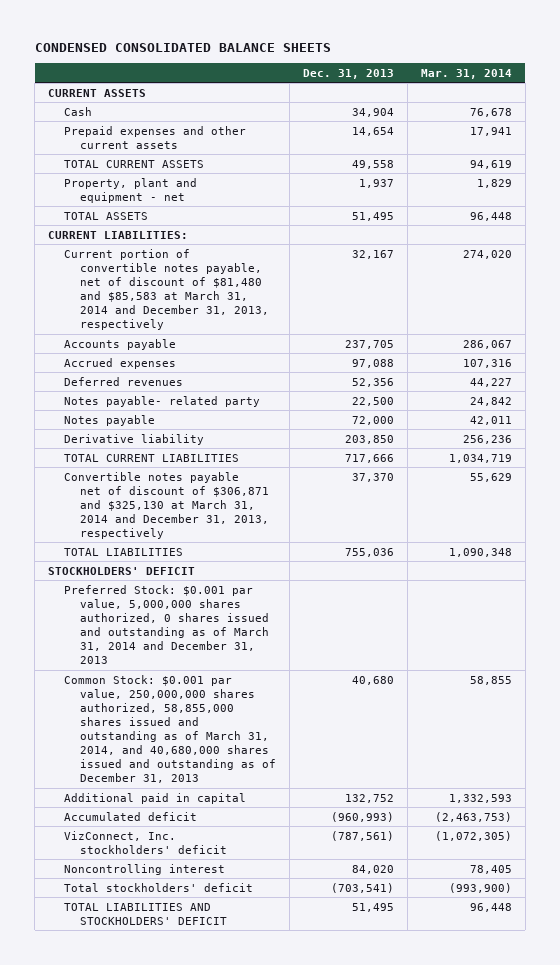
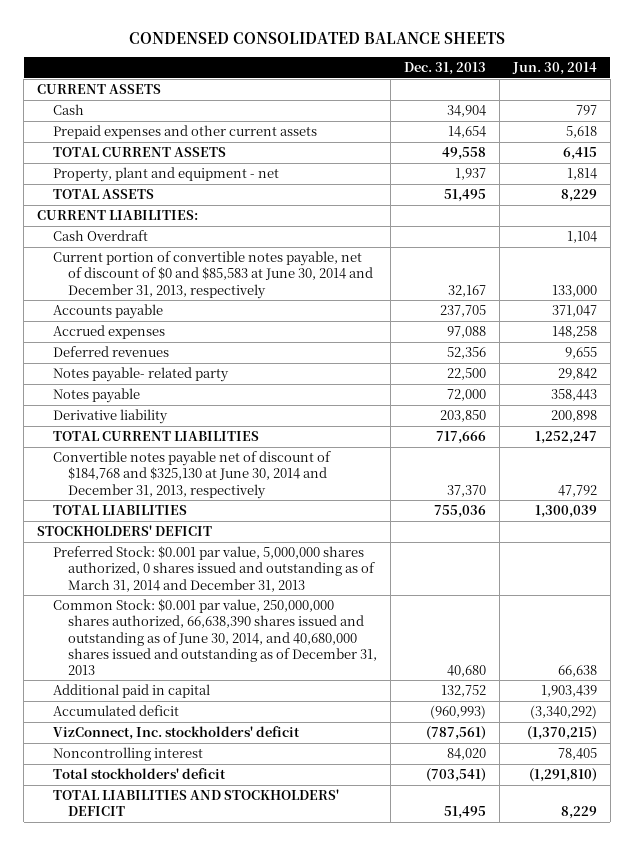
- | Dec. 31, 2013 | Mar. 31, 2014
+ | Dec. 31, 2013 | Jun. 30, 2014
- Current portion of convertible notes payable, net of discount of $81,480 and $85,583 at March 31, 2014 and December 31, 2013, respectively | 32,167 | 274,020
+ Cash Overdraft | | 1,104
+ Current portion of convertible notes payable, net of discount of $0 and $85,583 at June 30, 2014 and December 31, 2013, respectively | 32,167 | 133,000
- Convertible notes payable net of discount of $306,871 and $325,130 at March 31, 2014 and December 31, 2013, respectively | 37,370 | 55,629
+ Convertible notes payable net of discount of $184,768 and $325,130 at June 30, 2014 and December 31, 2013, respectively | 37,370 | 47,792
- Common Stock: $0.001 par value, 250,000,000 shares authorized, 58,855,000 shares issued and outstanding as of March 31, 2014, and 40,680,000 shares issued and outstanding as of December 31, 2013 | 40,680 | 58,855
+ Common Stock: $0.001 par value, 250,000,000 shares authorized, 66,638,390 shares issued and outstanding as of June 30, 2014, and 40,680,000 shares issued and outstanding as of December 31, 2013 | 40,680 | 66,638

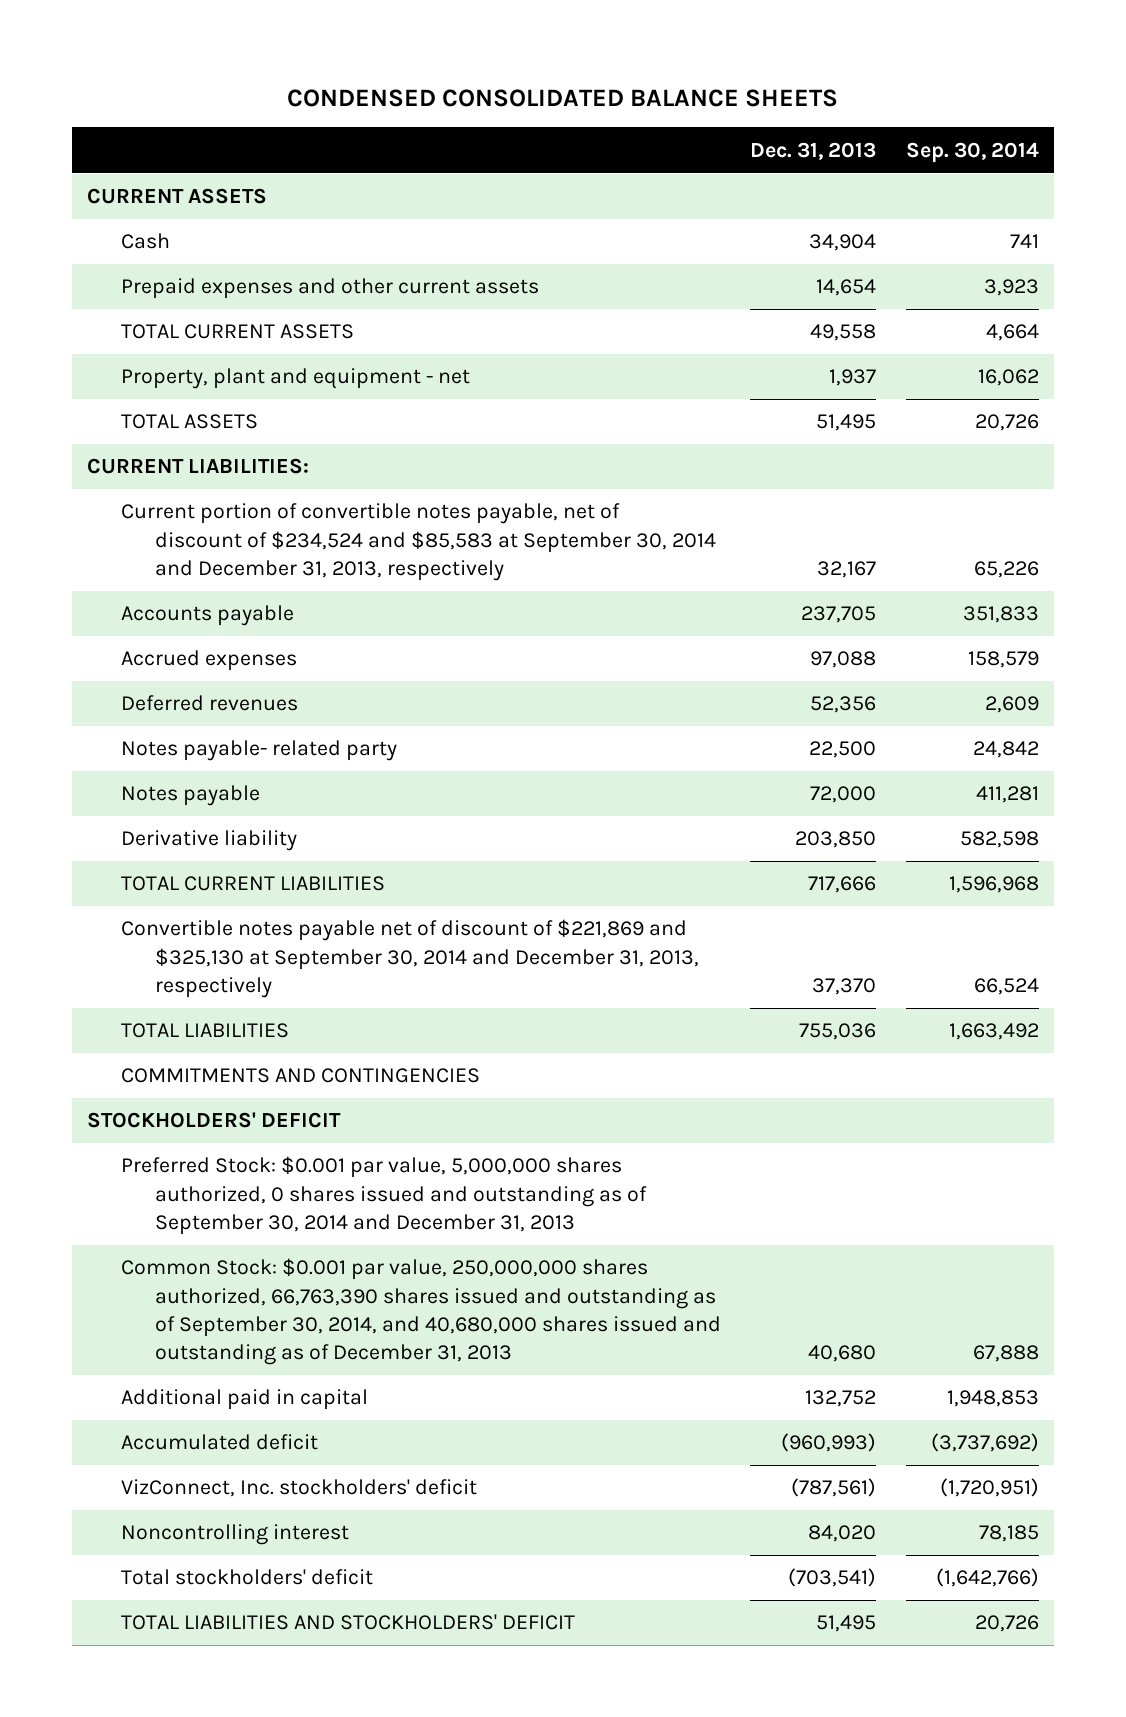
- | Dec. 31, 2013 | Jun. 30, 2014
+ | Dec. 31, 2013 | Sep. 30, 2014
- Cash Overdraft | | 1,104
- Current portion of convertible notes payable, net of discount of $0 and $85,583 at June 30, 2014 and December 31, 2013, respectively | 32,167 | 133,000
+ Current portion of convertible notes payable, net of discount of $234,524 and $85,583 at September 30, 2014 and December 31, 2013, respectively | 32,167 | 65,226
- Convertible notes payable net of discount of $184,768 and $325,130 at June 30, 2014 and December 31, 2013, respectively | 37,370 | 47,792
+ Convertible notes payable net of discount of $221,869 and $325,130 at September 30, 2014 and December 31, 2013, respectively | 37,370 | 66,524
+ COMMITMENTS AND CONTINGENCIES
- Preferred Stock: $0.001 par value, 5,000,000 shares authorized, 0 shares issued and outstanding as of March 31, 2014 and December 31, 2013
- Common Stock: $0.001 par value, 250,000,000 shares authorized, 66,638,390 shares issued and outstanding as of June 30, 2014, and 40,680,000 shares issued and outstanding as of December 31, 2013 | 40,680 | 66,638
+ Preferred Stock: $0.001 par value, 5,000,000 shares authorized, 0 shares issued and outstanding as of September 30, 2014 and December 31, 2013
+ Common Stock: $0.001 par value, 250,000,000 shares authorized, 66,763,390 shares issued and outstanding as of September 30, 2014, and 40,680,000 shares issued and outstanding as of December 31, 2013 | 40,680 | 67,888

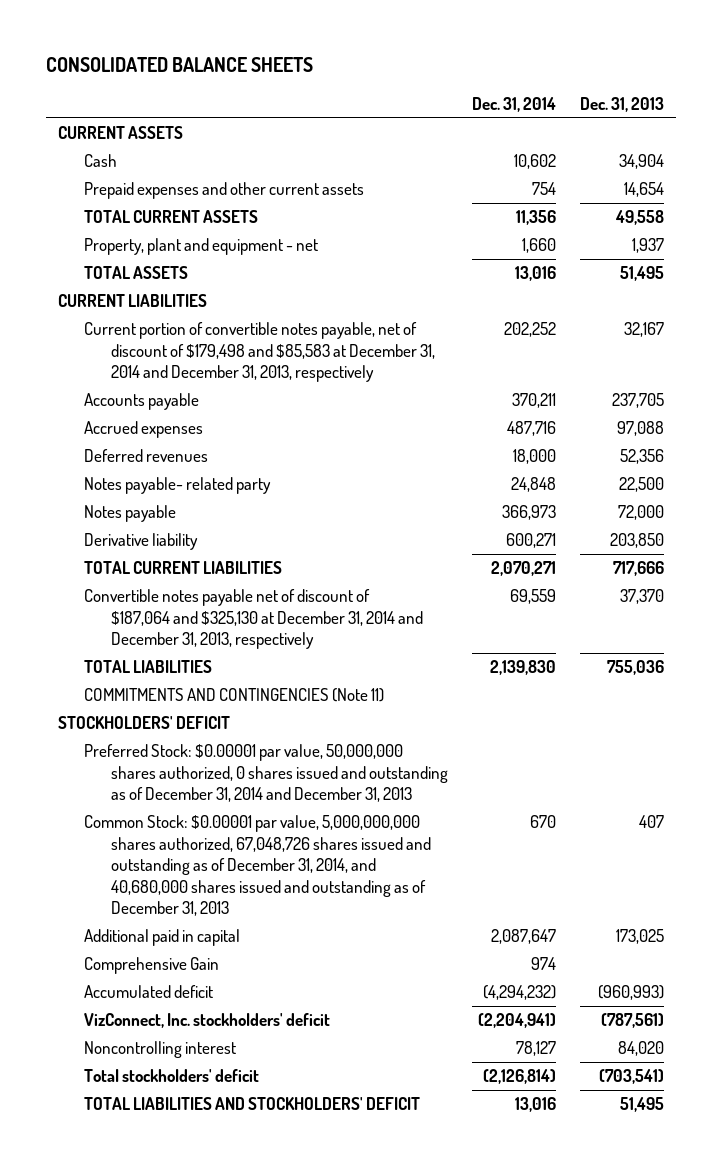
- CONDENSED CONSOLIDATED BALANCE SHEETS
+ CONSOLIDATED BALANCE SHEETS
- | Dec. 31, 2013 | Sep. 30, 2014
+ | Dec. 31, 2014 | Dec. 31, 2013
- CURRENT LIABILITIES:
- Current portion of convertible notes payable, net of discount of $234,524 and $85,583 at September 30, 2014 and December 31, 2013, respectively | 32,167 | 65,226
+ CURRENT LIABILITIES
+ Current portion of convertible notes payable, net of discount of $179,498 and $85,583 at December 31, 2014 and December 31, 2013, respectively | 202,252 | 32,167
- Convertible notes payable net of discount of $221,869 and $325,130 at September 30, 2014 and December 31, 2013, respectively | 37,370 | 66,524
+ Convertible notes payable net of discount of $187,064 and $325,130 at December 31, 2014 and December 31, 2013, respectively | 69,559 | 37,370
- COMMITMENTS AND CONTINGENCIES
+ COMMITMENTS AND CONTINGENCIES (Note 11)
- Preferred Stock: $0.001 par value, 5,000,000 shares authorized, 0 shares issued and outstanding as of September 30, 2014 and December 31, 2013
- Common Stock: $0.001 par value, 250,000,000 shares authorized, 66,763,390 shares issued and outstanding as of September 30, 2014, and 40,680,000 shares issued and outstanding as of December 31, 2013 | 40,680 | 67,888
- Additional paid in capital | 132,752 | 1,948,853
+ Preferred Stock: $0.00001 par value, 50,000,000 shares authorized, 0 shares issued and outstanding as of December 31, 2014 and December 31, 2013
+ Common Stock: $0.00001 par value, 5,000,000,000 shares authorized, 67,048,726 shares issued and outstanding as of December 31, 2014, and 40,680,000 shares issued and outstanding as of December 31, 2013 | 670 | 407
+ Additional paid in capital | 2,087,647 | 173,025
+ Comprehensive Gain | 974 |

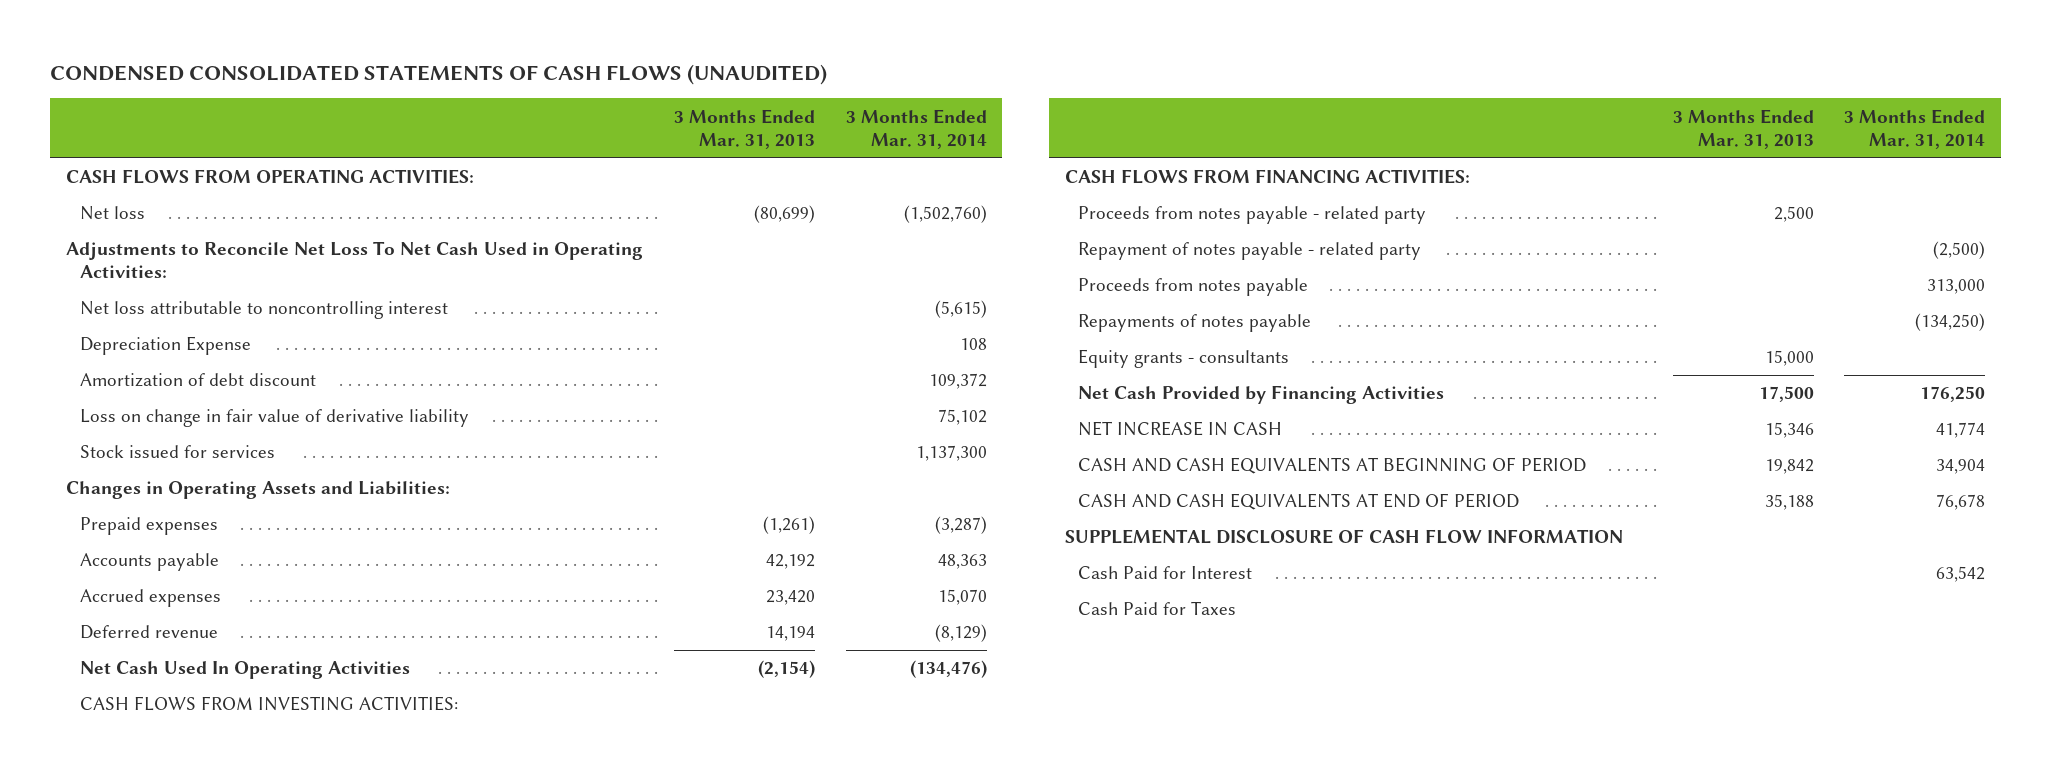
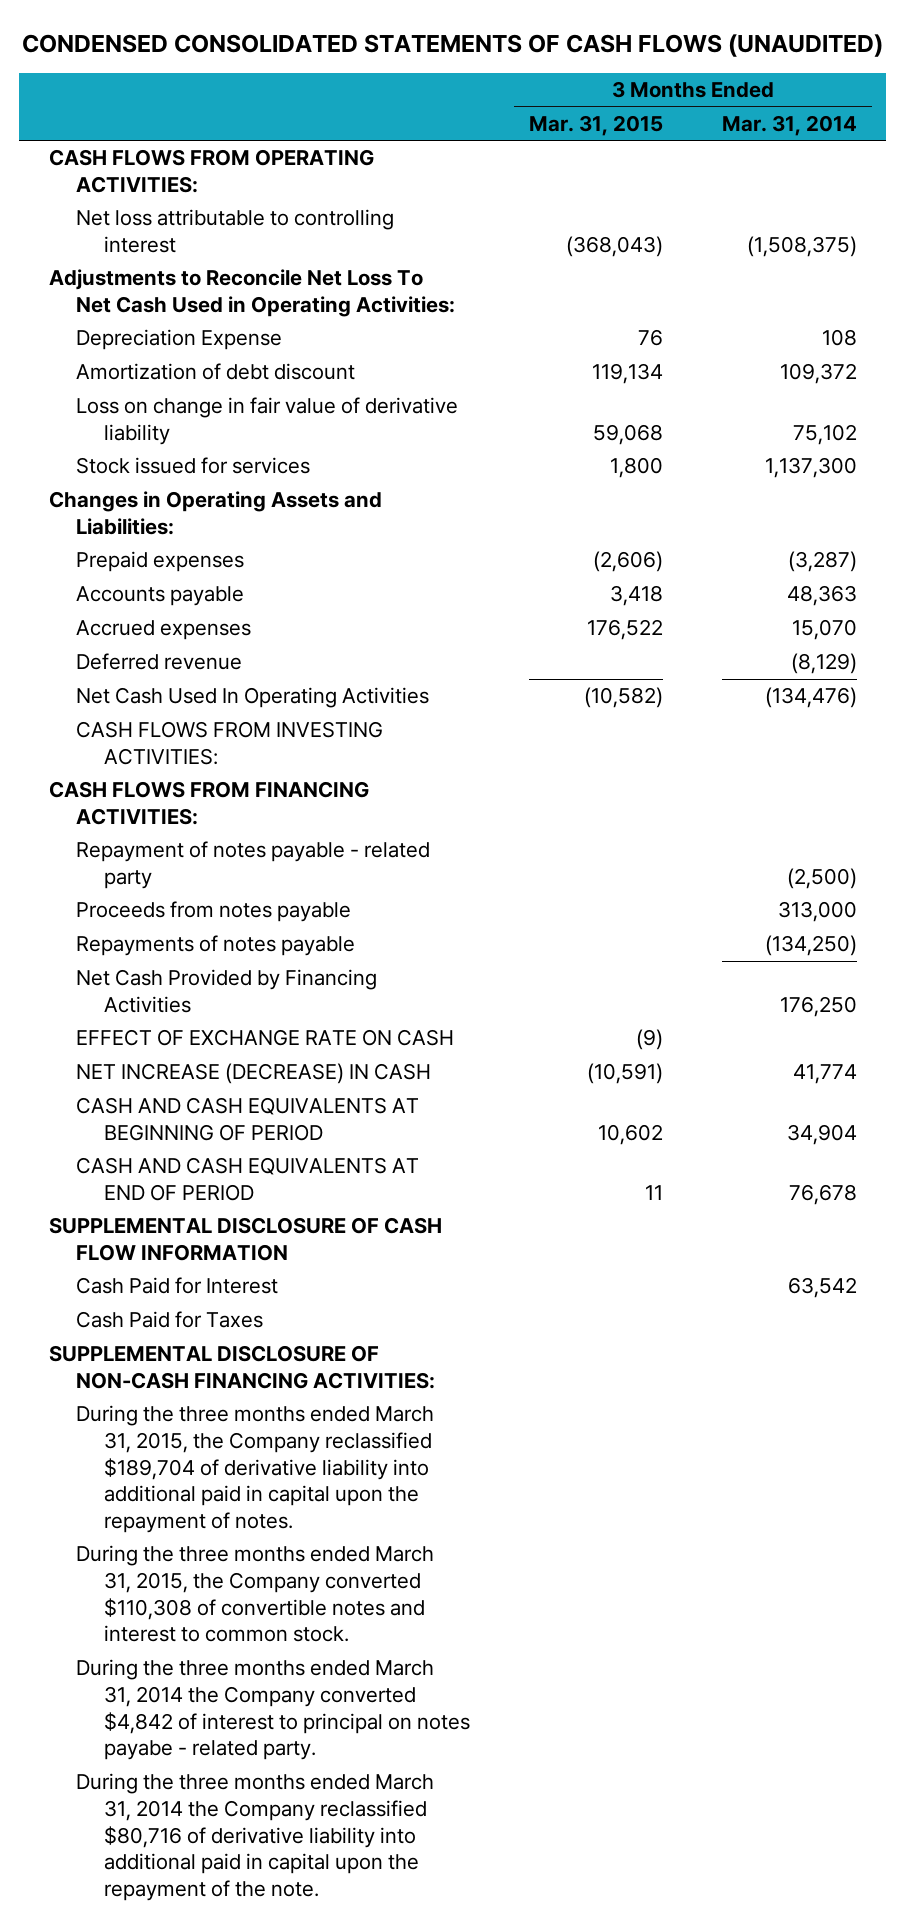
- | 3 Months Ended Mar. 31, 2013 | 3 Months Ended Mar. 31, 2014
+ | 3 Months Ended Mar. 31, 2015 | 3 Months Ended Mar. 31, 2014
- Net loss | (80,699) | (1,502,760)
+ Net loss attributable to controlling interest | (368,043) | (1,508,375)
- Net loss attributable to noncontrolling interest | | (5,615)
- Proceeds from notes payable - related party | 2,500 |
- Equity grants - consultants | 15,000 |
- NET INCREASE IN CASH | 15,346 | 41,774
+ EFFECT OF EXCHANGE RATE ON CASH | (9) |
+ NET INCREASE (DECREASE) IN CASH | (10,591) | 41,774
+ SUPPLEMENTAL DISCLOSURE OF NON-CASH FINANCING ACTIVITIES:
+ During the three months ended March 31, 2015, the Company reclassified $189,704 of derivative liability into additional paid in capital upon the repayment of notes.
+ During the three months ended March 31, 2015, the Company converted $110,308 of convertible notes and interest to common stock.
+ During the three months ended March 31, 2014 the Company converted $4,842 of interest to principal on notes payabe - related party.
+ During the three months ended March 31, 2014 the Company reclassified $80,716 of derivative liability into additional paid in capital upon the repayment of the note.

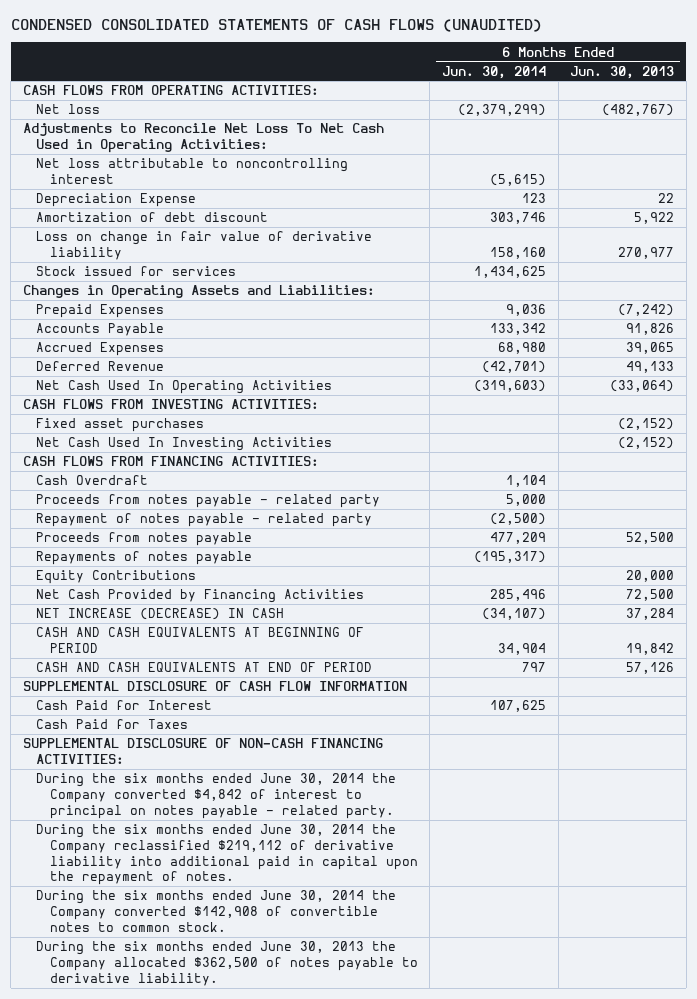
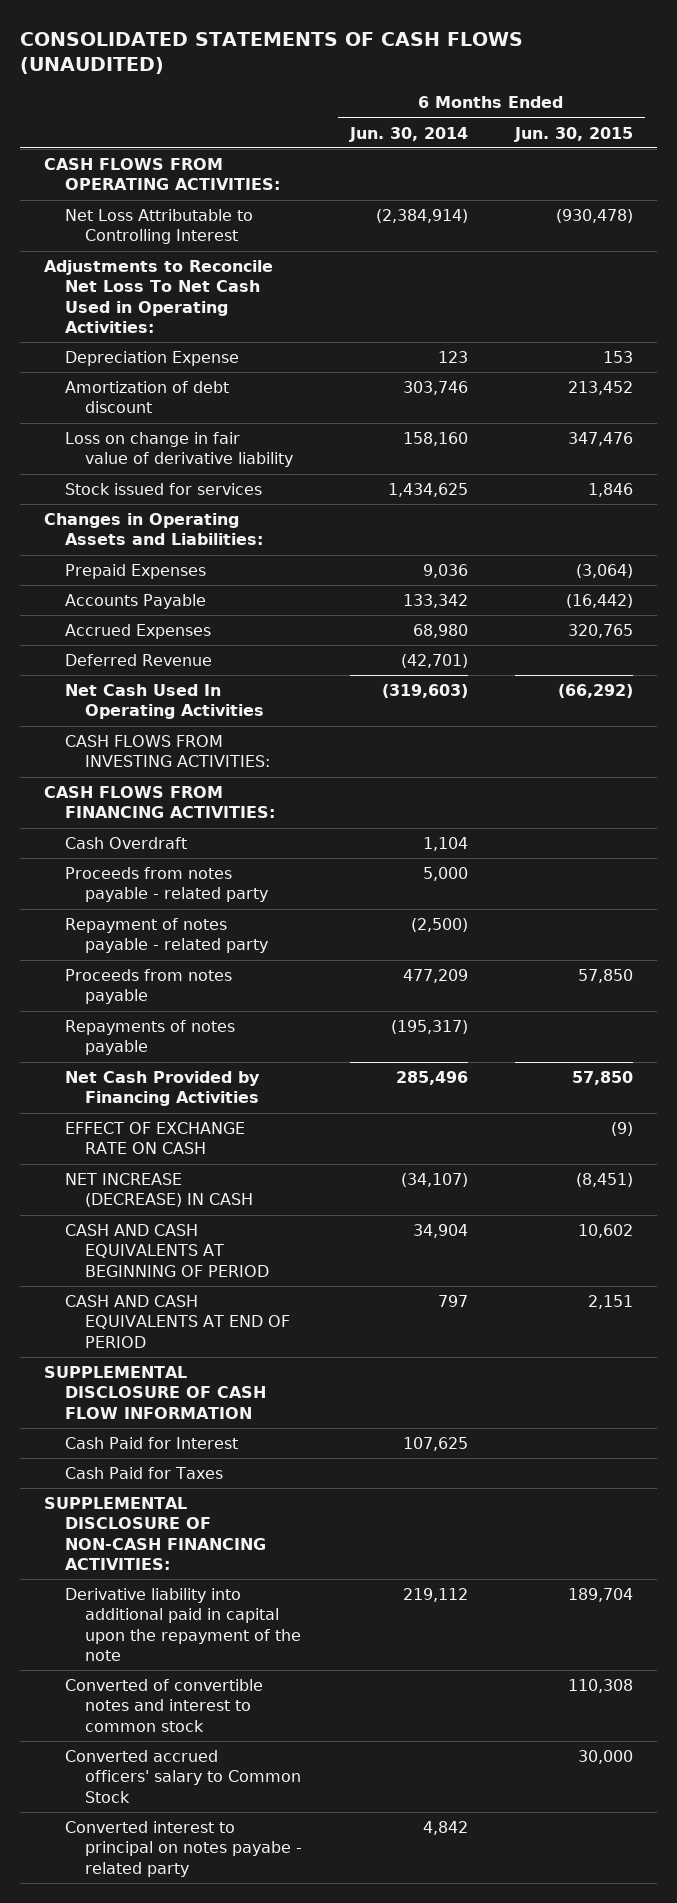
- CONDENSED CONSOLIDATED STATEMENTS OF CASH FLOWS (UNAUDITED)
+ CONSOLIDATED STATEMENTS OF CASH FLOWS (UNAUDITED)
- | 6 Months Ended Jun. 30, 2014 | 6 Months Ended Jun. 30, 2013
+ | 6 Months Ended Jun. 30, 2014 | 6 Months Ended Jun. 30, 2015
- Net loss | (2,379,299) | (482,767)
+ Net Loss Attributable to Controlling Interest | (2,384,914) | (930,478)
- Net loss attributable to noncontrolling interest | (5,615) |
- Fixed asset purchases | | (2,152)
- Net Cash Used In Investing Activities | | (2,152)
- Equity Contributions | | 20,000
+ EFFECT OF EXCHANGE RATE ON CASH | | (9)
- During the six months ended June 30, 2014 the Company converted $4,842 of interest to principal on notes payable - related party.
- During the six months ended June 30, 2014 the Company reclassified $219,112 of derivative liability into additional paid in capital upon the repayment of notes.
- During the six months ended June 30, 2014 the Company converted $142,908 of convertible notes to common stock.
- During the six months ended June 30, 2013 the Company allocated $362,500 of notes payable to derivative liability.
+ Derivative liability into additional paid in capital upon the repayment of the note | 219,112 | 189,704
+ Converted of convertible notes and interest to common stock | | 110,308
+ Converted accrued officers' salary to Common Stock | | 30,000
+ Converted interest to principal on notes payabe - related party | 4,842 |

